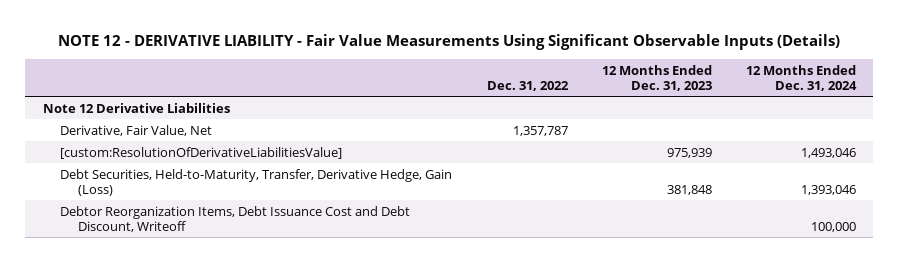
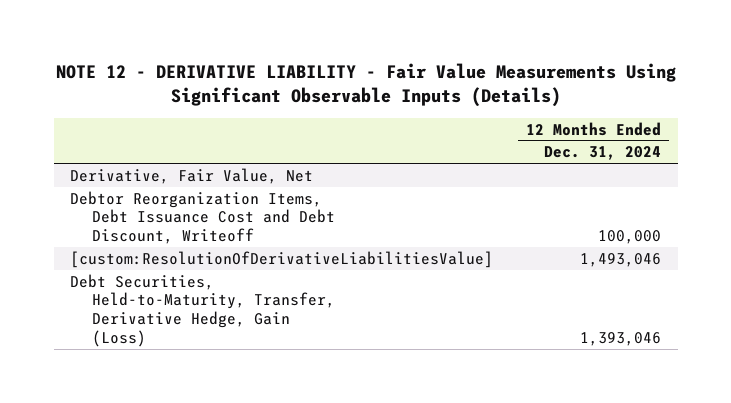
- | Dec. 31, 2022 | 12 Months Ended Dec. 31, 2023 | 12 Months Ended Dec. 31, 2024
+ | 12 Months Ended Dec. 31, 2024
- Note 12 Derivative Liabilities
moved up: Debtor Reorganization Items, Debt Issuance Cost and Debt Discount, Writeoff | 100,000

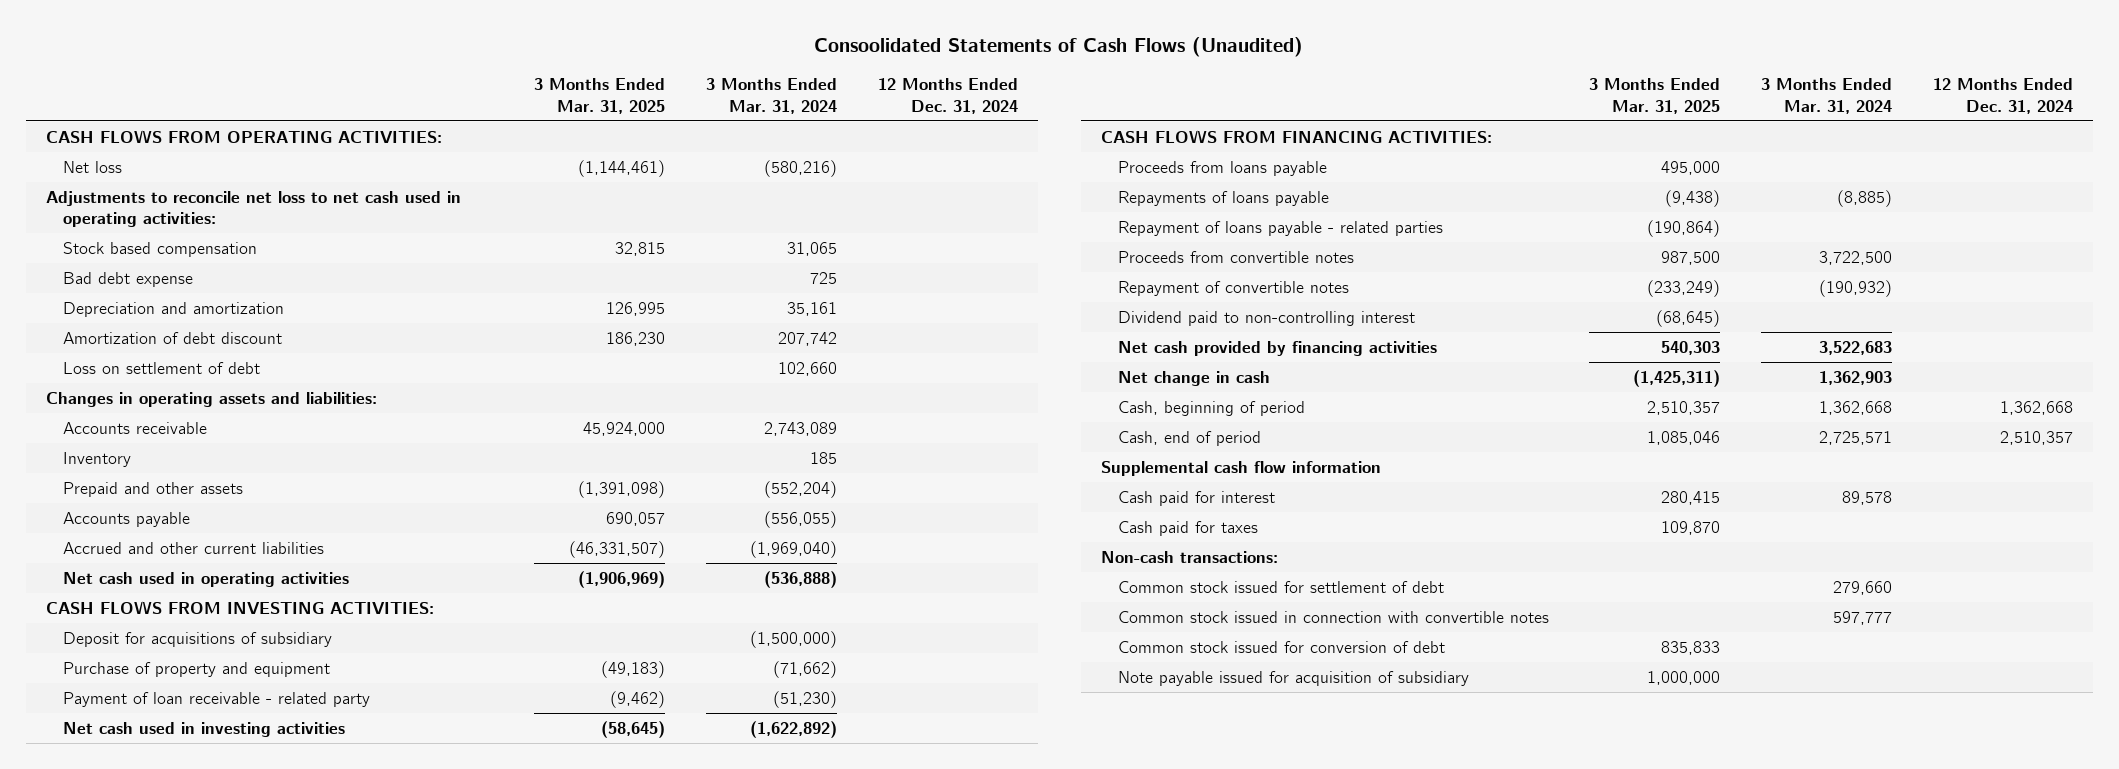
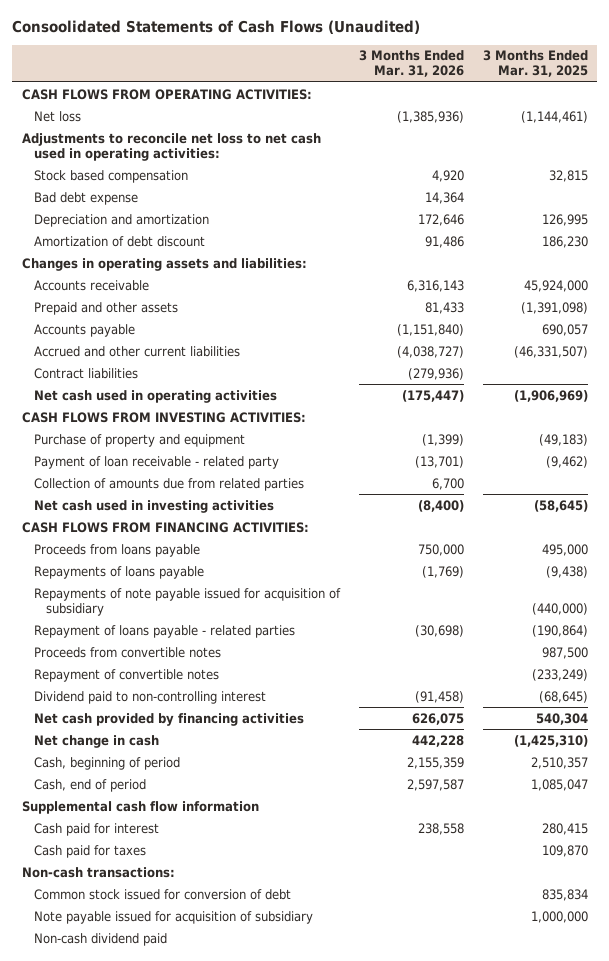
- | 3 Months Ended Mar. 31, 2025 | 3 Months Ended Mar. 31, 2024 | 12 Months Ended Dec. 31, 2024
+ | 3 Months Ended Mar. 31, 2026 | 3 Months Ended Mar. 31, 2025
- Loss on settlement of debt | | 102,660 |
- Inventory | | 185 |
+ Contract liabilities | (279,936) |
- Deposit for acquisitions of subsidiary | | (1,500,000) |
+ Collection of amounts due from related parties | 6,700 |
+ Repayments of note payable issued for acquisition of subsidiary | | (440,000)
- Net cash provided by financing activities | 540,303 | 3,522,683 |
- Net change in cash | (1,425,311) | 1,362,903 |
+ Net cash provided by financing activities | 626,075 | 540,304
+ Net change in cash | 442,228 | (1,425,310)
- Cash, end of period | 1,085,046 | 2,725,571 | 2,510,357
+ Cash, end of period | 2,597,587 | 1,085,047
- Common stock issued for settlement of debt | | 279,660 |
- Common stock issued in connection with convertible notes | | 597,777 |
- Common stock issued for conversion of debt | 835,833 | |
+ Common stock issued for conversion of debt | | 835,834
+ Non-cash dividend paid

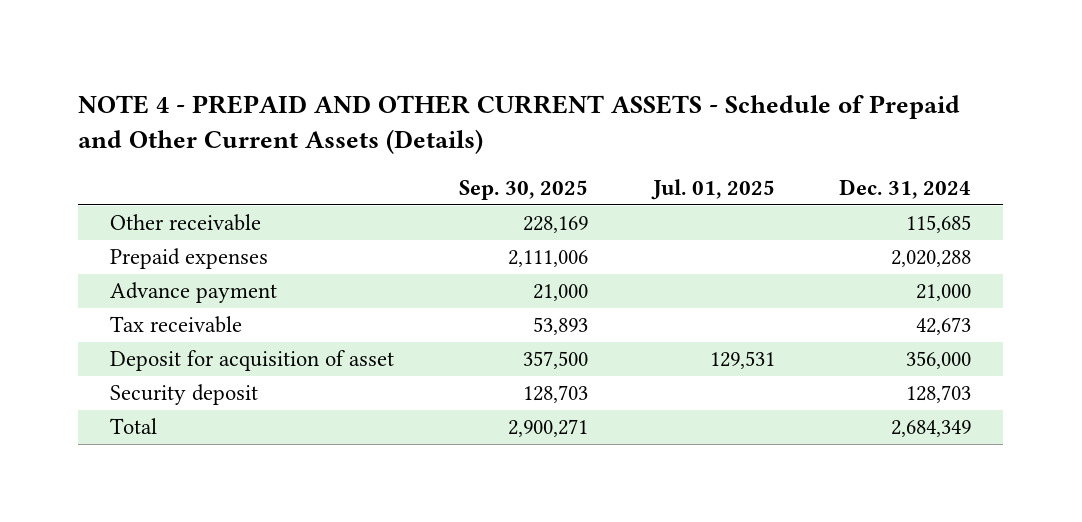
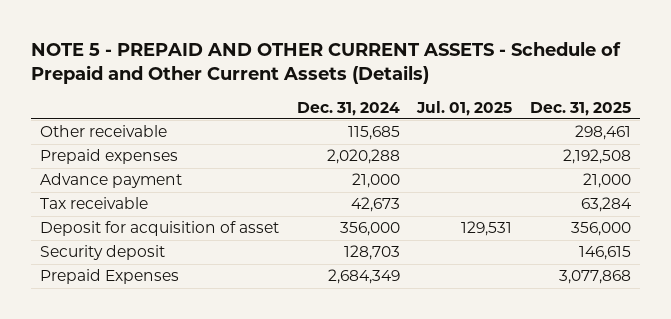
- NOTE 4 - PREPAID AND OTHER CURRENT ASSETS - Schedule of Prepaid and Other Current Assets (Details)
+ NOTE 5 - PREPAID AND OTHER CURRENT ASSETS - Schedule of Prepaid and Other Current Assets (Details)
- | Sep. 30, 2025 | Jul. 01, 2025 | Dec. 31, 2024
+ | Dec. 31, 2024 | Jul. 01, 2025 | Dec. 31, 2025
- Total | 2,900,271 | | 2,684,349
+ Prepaid Expenses | 2,684,349 | | 3,077,868

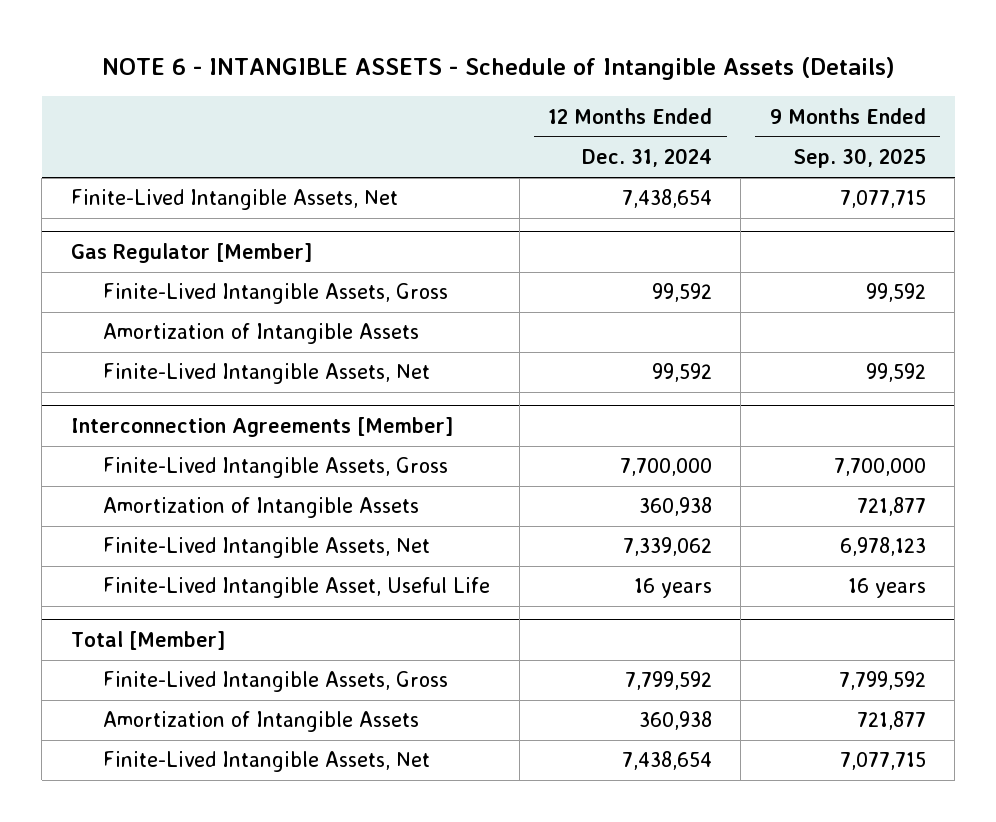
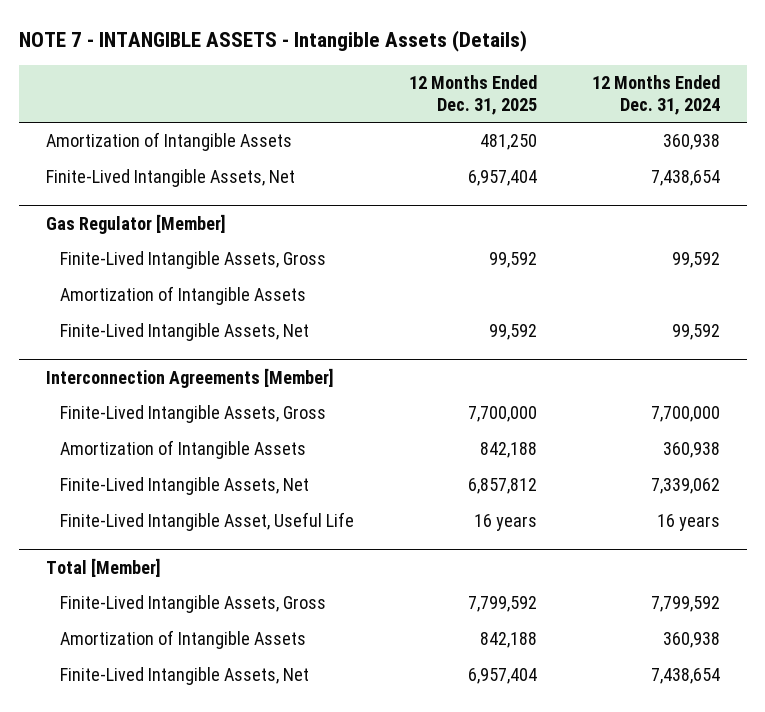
- NOTE 6 - INTANGIBLE ASSETS - Schedule of Intangible Assets (Details)
+ NOTE 7 - INTANGIBLE ASSETS - Intangible Assets (Details)
- | 12 Months Ended Dec. 31, 2024 | 9 Months Ended Sep. 30, 2025
+ | 12 Months Ended Dec. 31, 2025 | 12 Months Ended Dec. 31, 2024
+ Amortization of Intangible Assets | 481,250 | 360,938

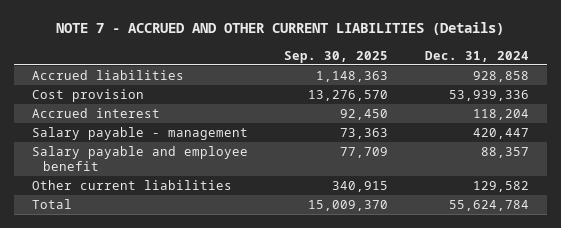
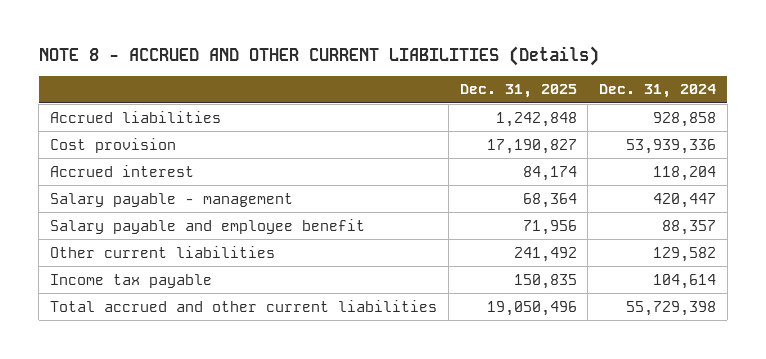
- NOTE 7 - ACCRUED AND OTHER CURRENT LIABILITIES (Details)
+ NOTE 8 - ACCRUED AND OTHER CURRENT LIABILITIES (Details)
- | Sep. 30, 2025 | Dec. 31, 2024
+ | Dec. 31, 2025 | Dec. 31, 2024
- Total | 15,009,370 | 55,624,784
+ Income tax payable | 150,835 | 104,614
+ Total accrued and other current liabilities | 19,050,496 | 55,729,398

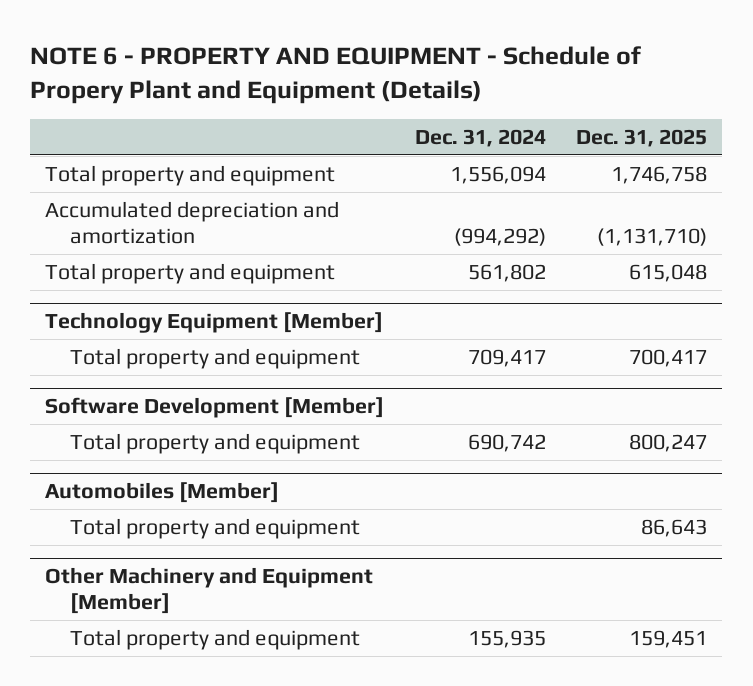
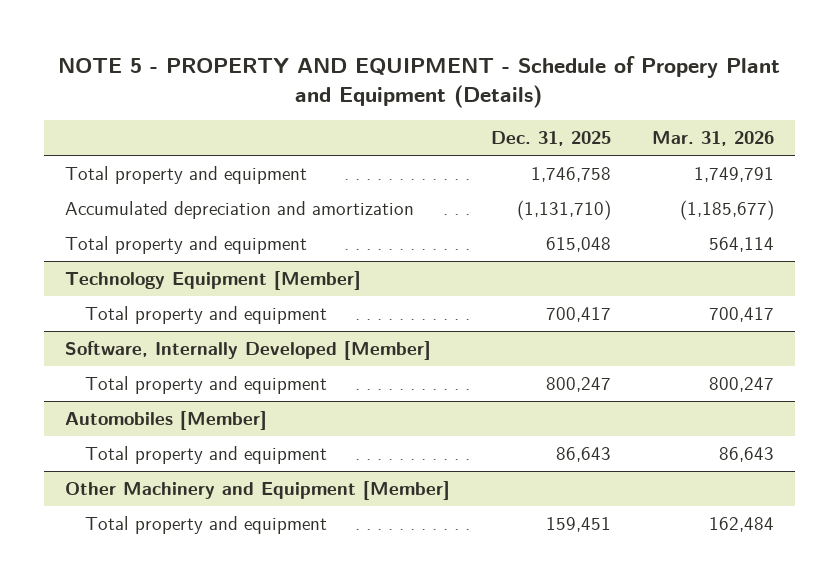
- NOTE 6 - PROPERTY AND EQUIPMENT - Schedule of Propery Plant and Equipment (Details)
+ NOTE 5 - PROPERTY AND EQUIPMENT - Schedule of Propery Plant and Equipment (Details)
- | Dec. 31, 2024 | Dec. 31, 2025
+ | Dec. 31, 2025 | Mar. 31, 2026
- Software Development [Member]
+ Software, Internally Developed [Member]

